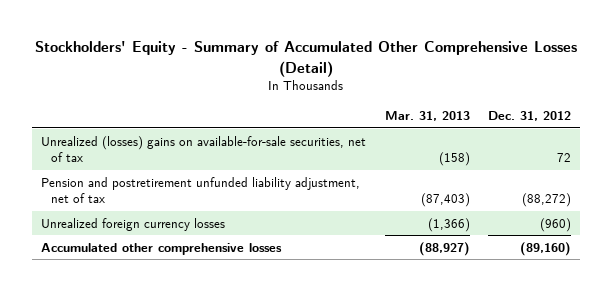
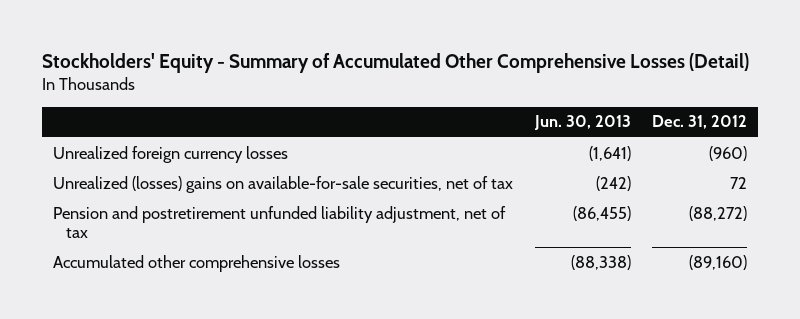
- | Mar. 31, 2013 | Dec. 31, 2012
+ | Jun. 30, 2013 | Dec. 31, 2012
moved up: Unrealized foreign currency losses | (1,641) | (960)

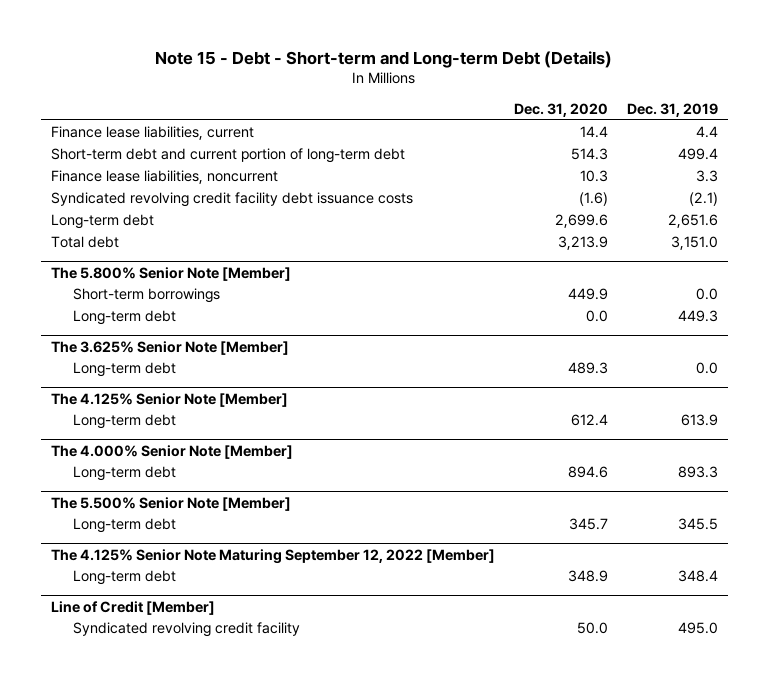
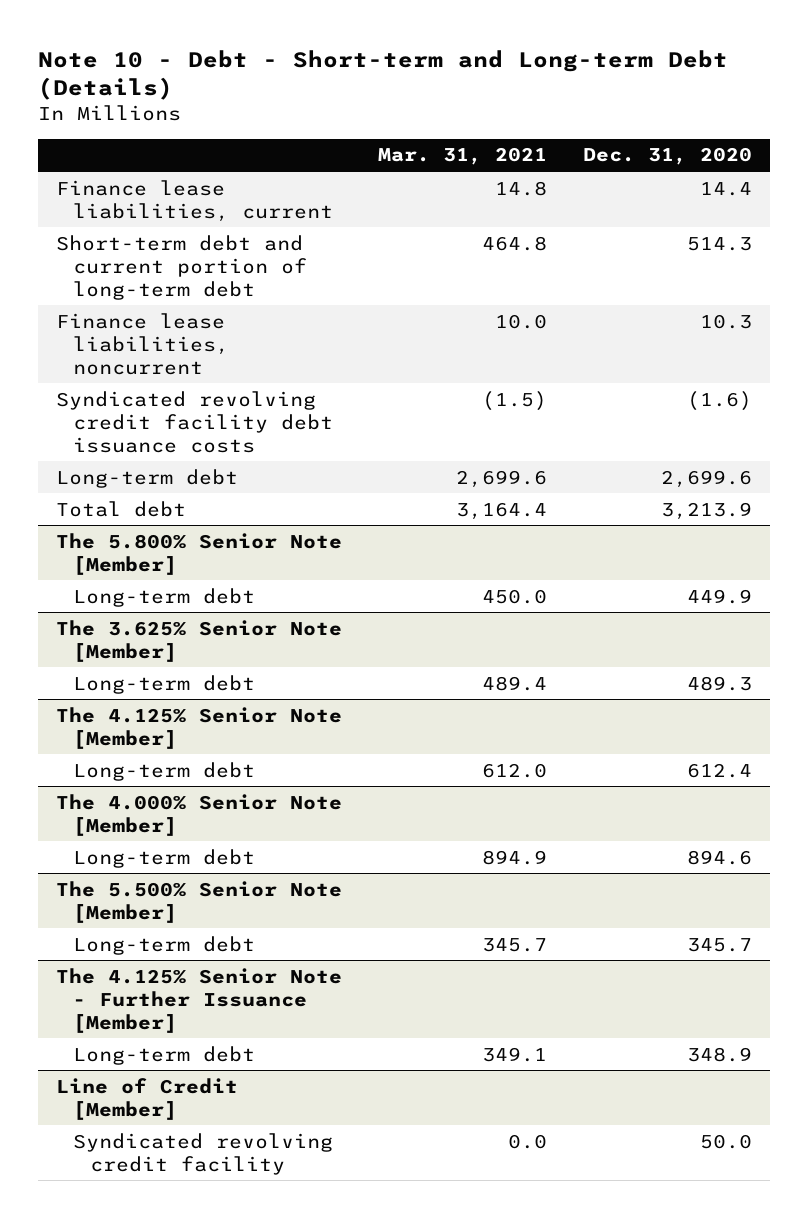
- Note 15 - Debt - Short-term and Long-term Debt (Details)
+ Note 10 - Debt - Short-term and Long-term Debt (Details)
- | Dec. 31, 2020 | Dec. 31, 2019
+ | Mar. 31, 2021 | Dec. 31, 2020
@ The 5.800% Senior Note [Member]
- Short-term borrowings | 449.9 | 0.0
- Long-term debt | 0.0 | 449.3
+ Long-term debt | 450.0 | 449.9
- The 4.125% Senior Note Maturing September 12, 2022 [Member]
+ The 4.125% Senior Note - Further Issuance [Member]

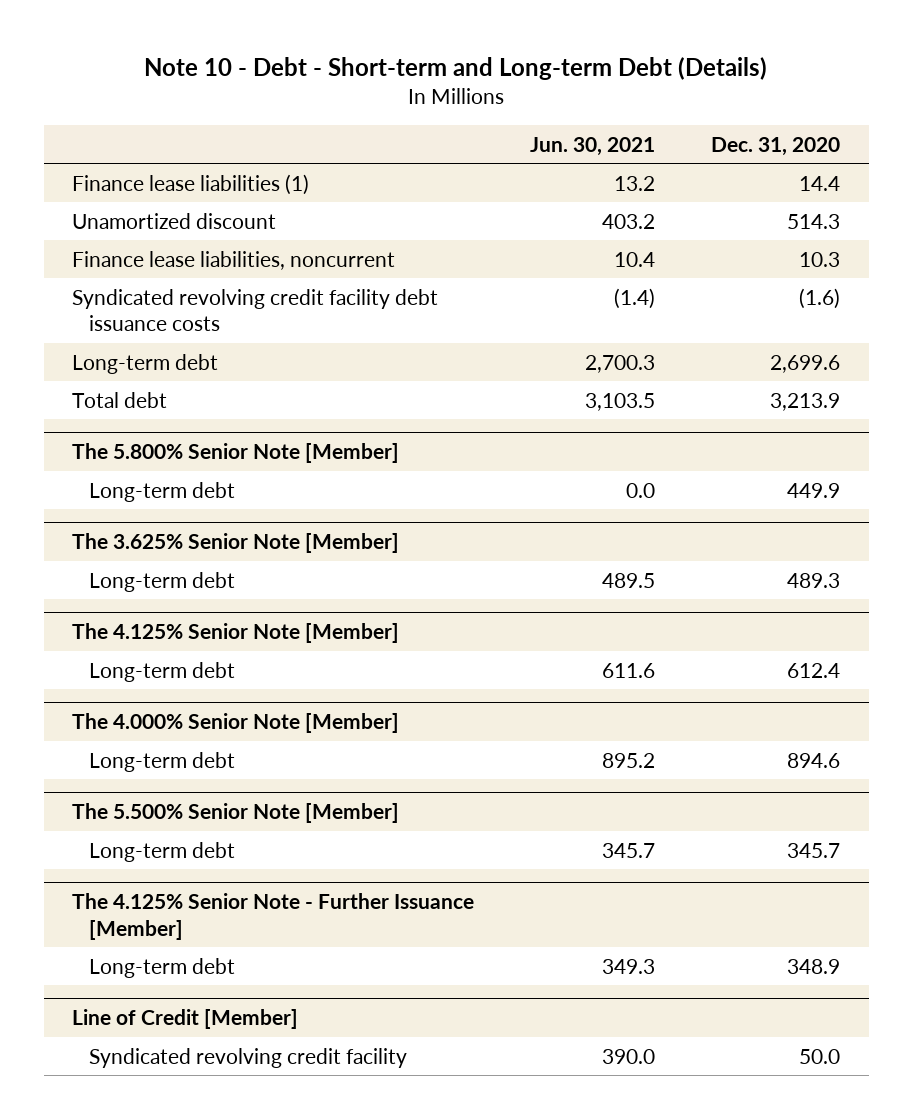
- | Mar. 31, 2021 | Dec. 31, 2020
+ | Jun. 30, 2021 | Dec. 31, 2020
- Finance lease liabilities, current | 14.8 | 14.4
- Short-term debt and current portion of long-term debt | 464.8 | 514.3
+ Finance lease liabilities (1) | 13.2 | 14.4
+ Unamortized discount | 403.2 | 514.3

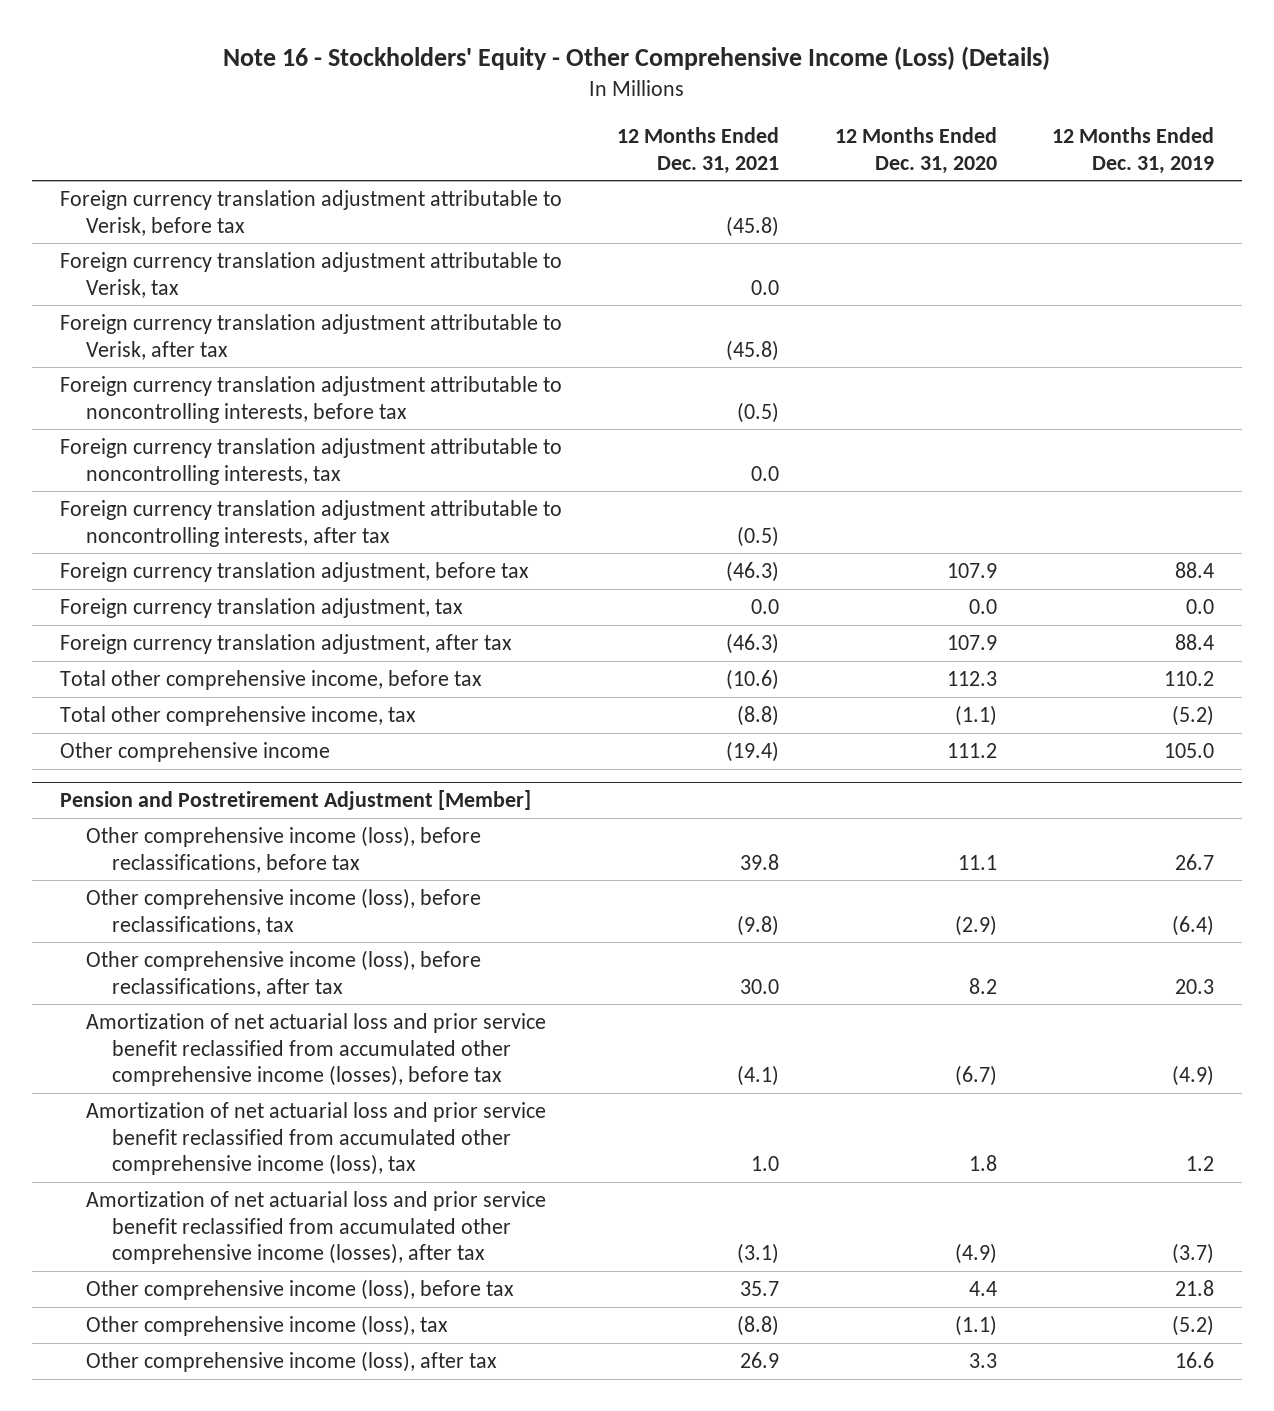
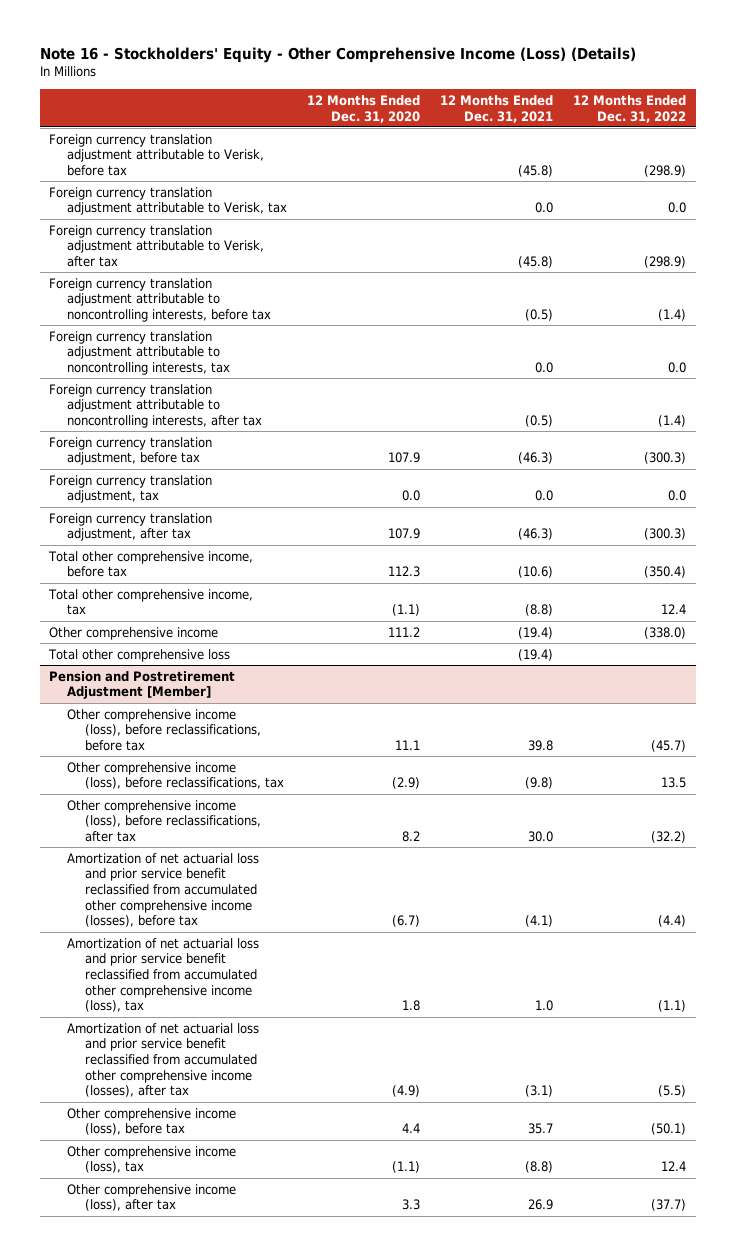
- | 12 Months Ended Dec. 31, 2021 | 12 Months Ended Dec. 31, 2020 | 12 Months Ended Dec. 31, 2019
+ | 12 Months Ended Dec. 31, 2020 | 12 Months Ended Dec. 31, 2021 | 12 Months Ended Dec. 31, 2022
+ Total other comprehensive loss | | (19.4) |

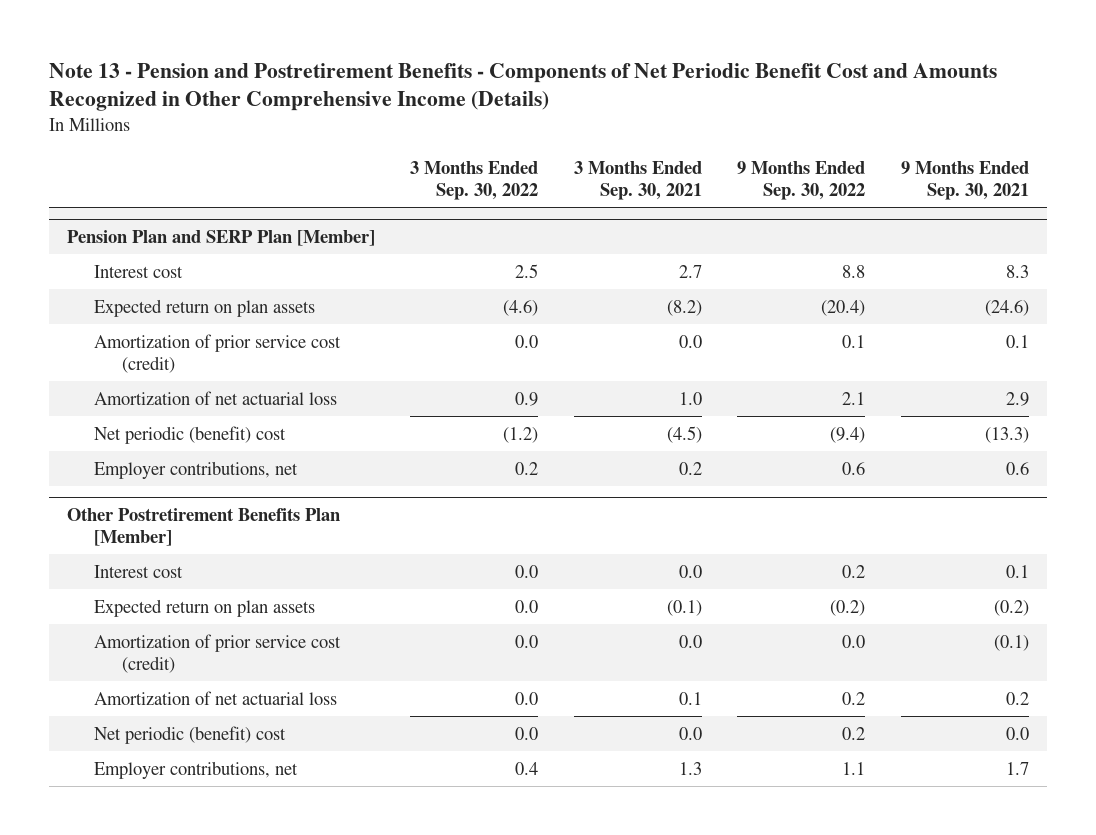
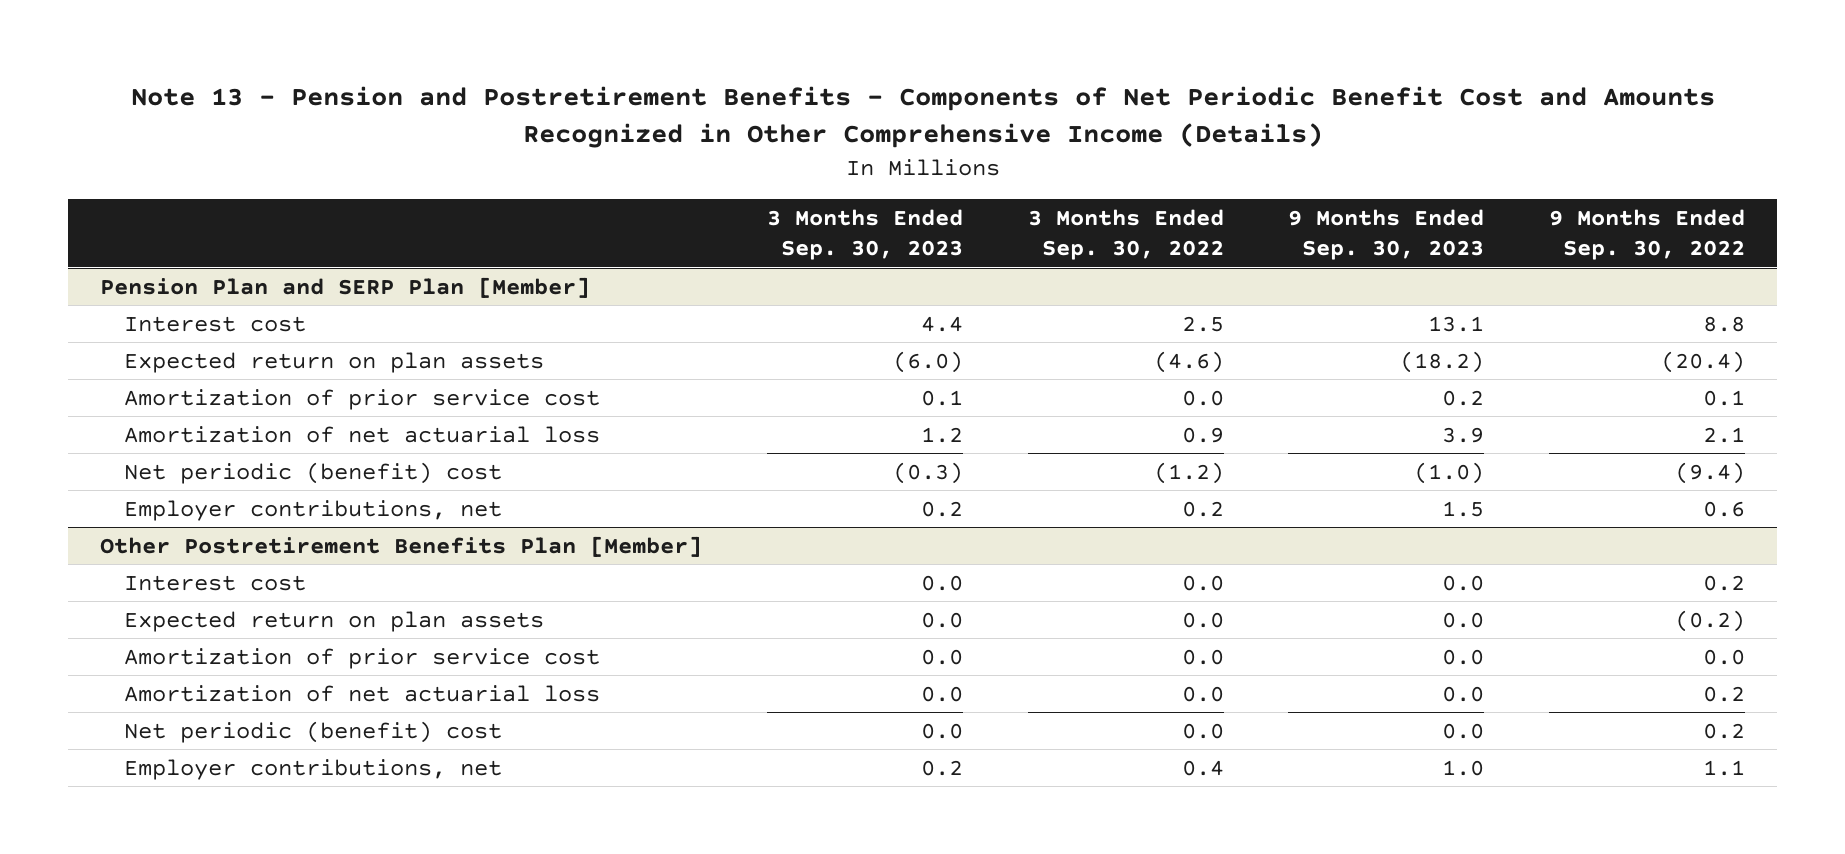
- | 3 Months Ended Sep. 30, 2022 | 3 Months Ended Sep. 30, 2021 | 9 Months Ended Sep. 30, 2022 | 9 Months Ended Sep. 30, 2021
+ | 3 Months Ended Sep. 30, 2023 | 3 Months Ended Sep. 30, 2022 | 9 Months Ended Sep. 30, 2023 | 9 Months Ended Sep. 30, 2022
@ Pension Plan and SERP Plan [Member]
- Amortization of prior service cost (credit) | 0.0 | 0.0 | 0.1 | 0.1
+ Amortization of prior service cost | 0.1 | 0.0 | 0.2 | 0.1
@ Other Postretirement Benefits Plan [Member]
- Amortization of prior service cost (credit) | 0.0 | 0.0 | 0.0 | (0.1)
+ Amortization of prior service cost | 0.0 | 0.0 | 0.0 | 0.0

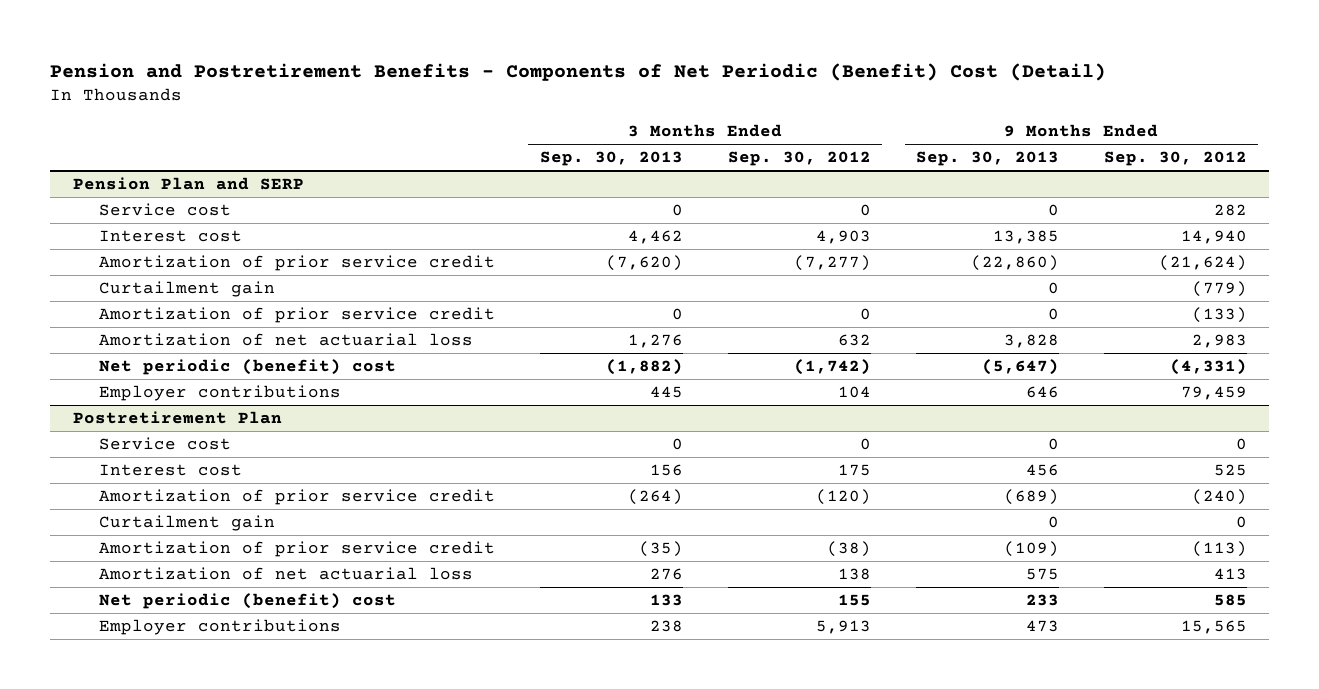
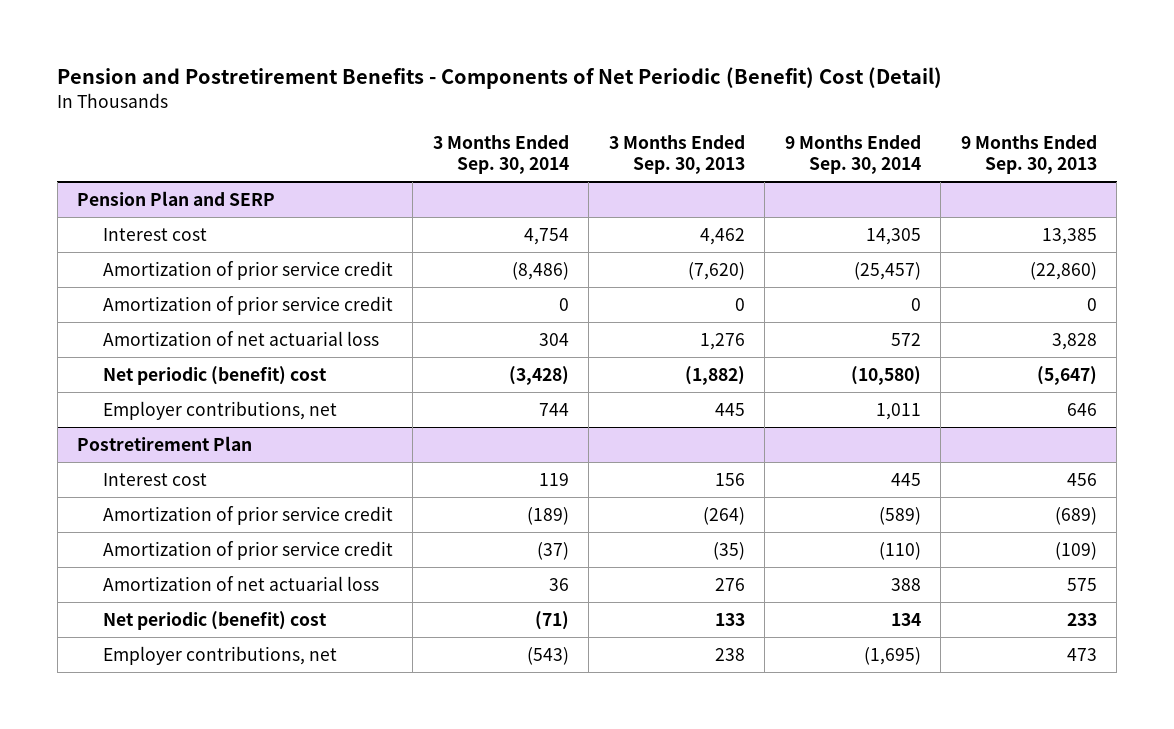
- | 3 Months Ended Sep. 30, 2013 | 3 Months Ended Sep. 30, 2012 | 9 Months Ended Sep. 30, 2013 | 9 Months Ended Sep. 30, 2012
+ | 3 Months Ended Sep. 30, 2014 | 3 Months Ended Sep. 30, 2013 | 9 Months Ended Sep. 30, 2014 | 9 Months Ended Sep. 30, 2013
@ Pension Plan and SERP
- Service cost | 0 | 0 | 0 | 282
- Curtailment gain | | | 0 | (779)
- Employer contributions | 445 | 104 | 646 | 79,459
+ Employer contributions, net | 744 | 445 | 1,011 | 646
@ Postretirement Plan
- Service cost | 0 | 0 | 0 | 0
- Curtailment gain | | | 0 | 0
- Employer contributions | 238 | 5,913 | 473 | 15,565
+ Employer contributions, net | (543) | 238 | (1,695) | 473

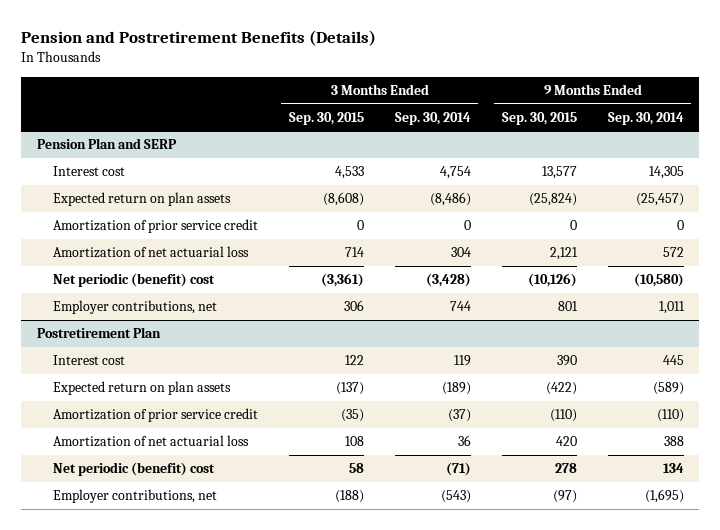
- Pension and Postretirement Benefits - Components of Net Periodic (Benefit) Cost (Detail)
+ Pension and Postretirement Benefits (Details)
- | 3 Months Ended Sep. 30, 2014 | 3 Months Ended Sep. 30, 2013 | 9 Months Ended Sep. 30, 2014 | 9 Months Ended Sep. 30, 2013
+ | 3 Months Ended Sep. 30, 2015 | 3 Months Ended Sep. 30, 2014 | 9 Months Ended Sep. 30, 2015 | 9 Months Ended Sep. 30, 2014
@ Pension Plan and SERP
- Amortization of prior service credit | (8,486) | (7,620) | (25,457) | (22,860)
+ Expected return on plan assets | (8,608) | (8,486) | (25,824) | (25,457)
@ Postretirement Plan
- Amortization of prior service credit | (189) | (264) | (589) | (689)
+ Expected return on plan assets | (137) | (189) | (422) | (589)

